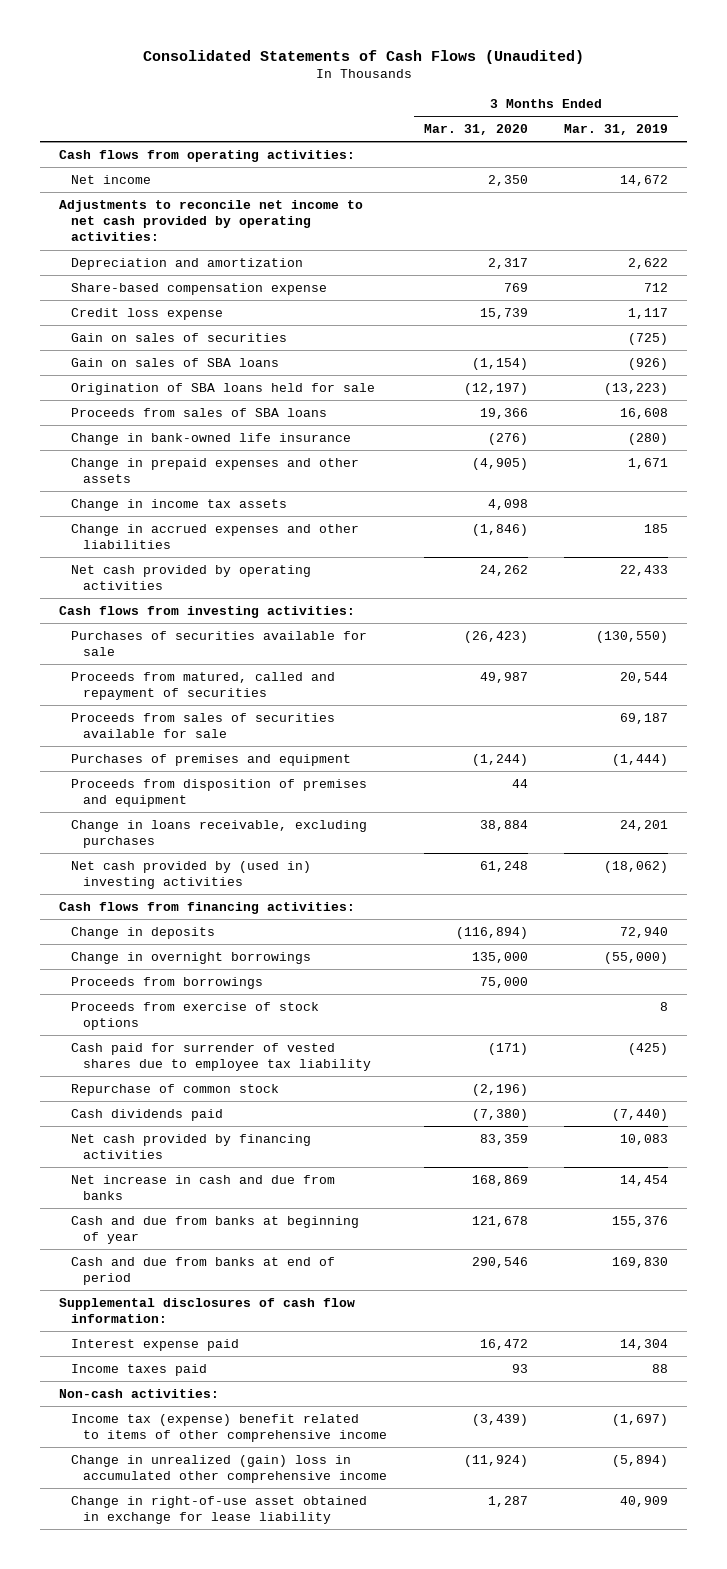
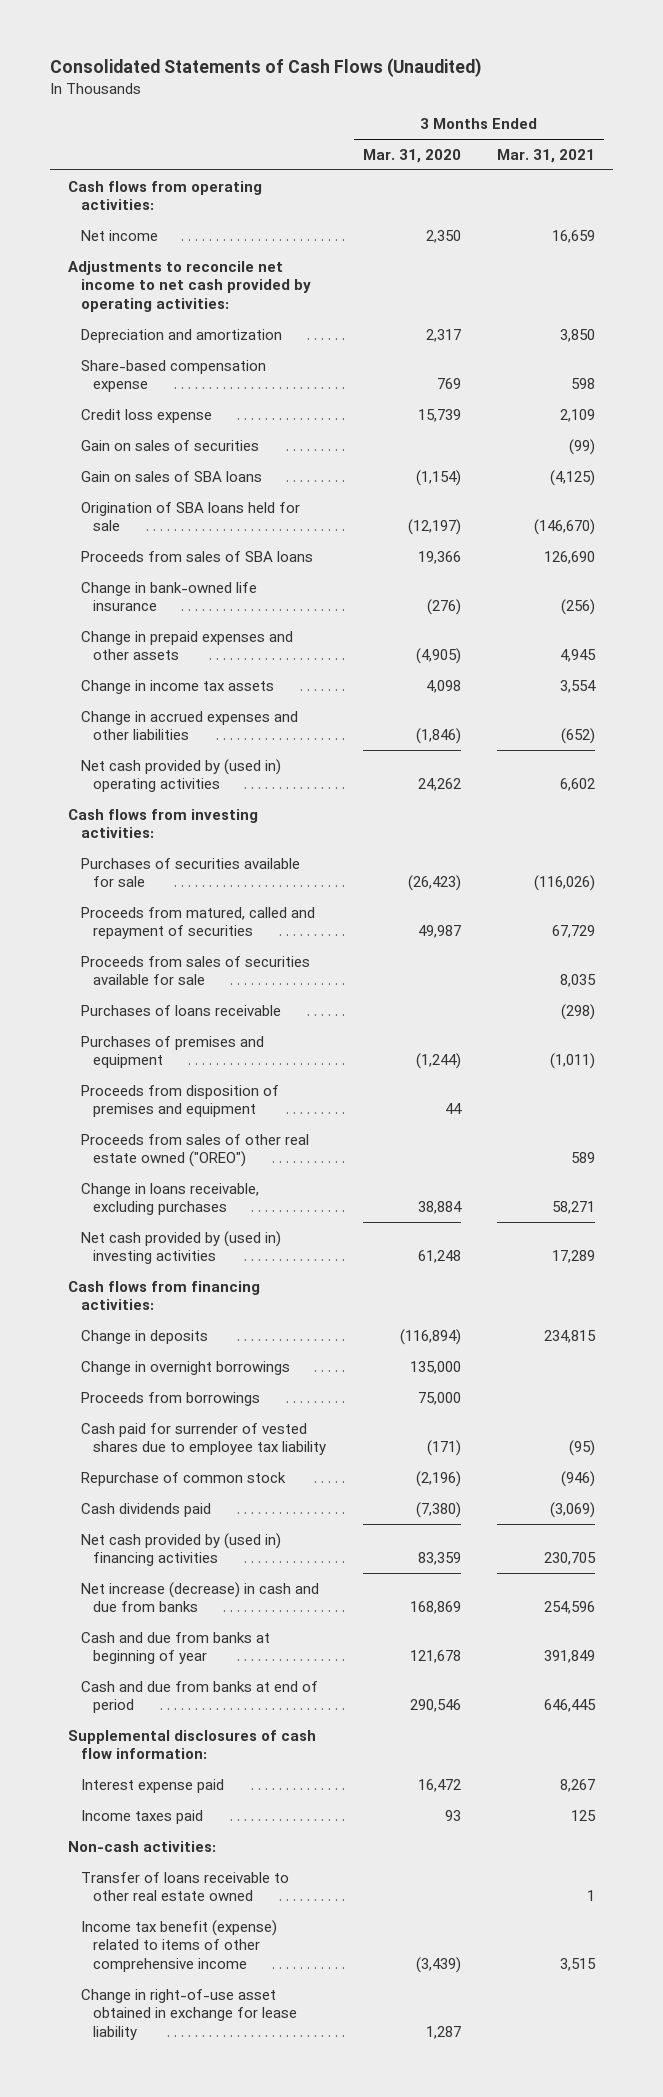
- | 3 Months Ended Mar. 31, 2020 | 3 Months Ended Mar. 31, 2019
+ | 3 Months Ended Mar. 31, 2020 | 3 Months Ended Mar. 31, 2021
- Net cash provided by operating activities | 24,262 | 22,433
+ Net cash provided by (used in) operating activities | 24,262 | 6,602
+ Purchases of loans receivable | | (298)
+ Proceeds from sales of other real estate owned ("OREO") | | 589
- Proceeds from exercise of stock options | | 8
- Net cash provided by financing activities | 83,359 | 10,083
- Net increase in cash and due from banks | 168,869 | 14,454
+ Net cash provided by (used in) financing activities | 83,359 | 230,705
+ Net increase (decrease) in cash and due from banks | 168,869 | 254,596
- Income tax (expense) benefit related to items of other comprehensive income | (3,439) | (1,697)
- Change in unrealized (gain) loss in accumulated other comprehensive income | (11,924) | (5,894)
+ Transfer of loans receivable to other real estate owned | | 1
+ Income tax benefit (expense) related to items of other comprehensive income | (3,439) | 3,515

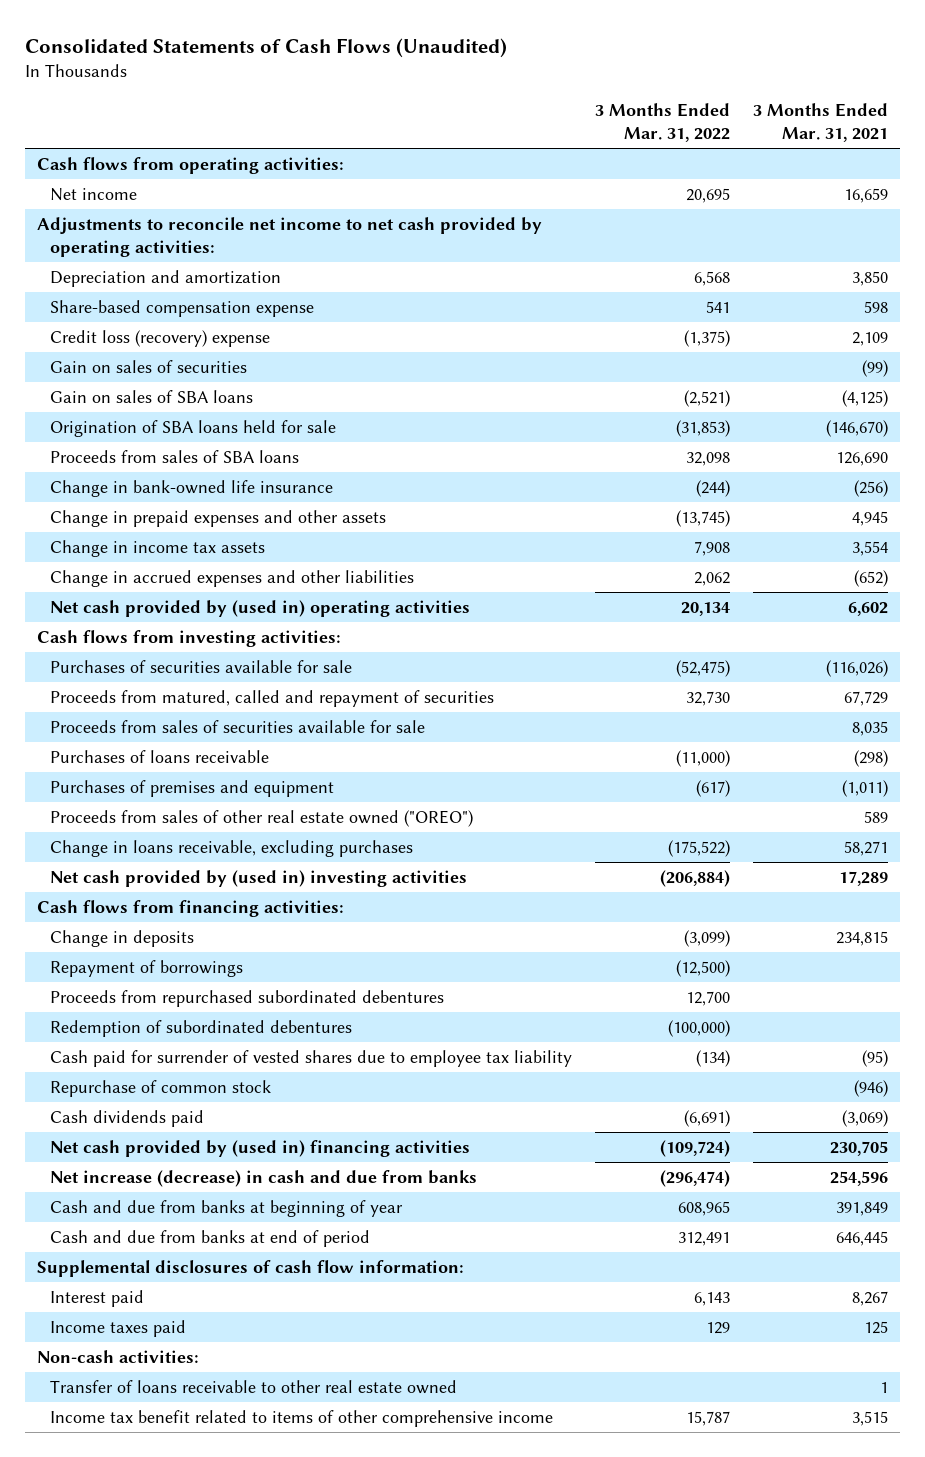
- | 3 Months Ended Mar. 31, 2020 | 3 Months Ended Mar. 31, 2021
+ | 3 Months Ended Mar. 31, 2022 | 3 Months Ended Mar. 31, 2021
- Credit loss expense | 15,739 | 2,109
+ Credit loss (recovery) expense | (1,375) | 2,109
- Proceeds from disposition of premises and equipment | 44 |
- Change in overnight borrowings | 135,000 |
- Proceeds from borrowings | 75,000 |
+ Repayment of borrowings | (12,500) |
+ Proceeds from repurchased subordinated debentures | 12,700 |
+ Redemption of subordinated debentures | (100,000) |
- Interest expense paid | 16,472 | 8,267
+ Interest paid | 6,143 | 8,267
- Income tax benefit (expense) related to items of other comprehensive income | (3,439) | 3,515
- Change in right-of-use asset obtained in exchange for lease liability | 1,287 |
+ Income tax benefit related to items of other comprehensive income | 15,787 | 3,515

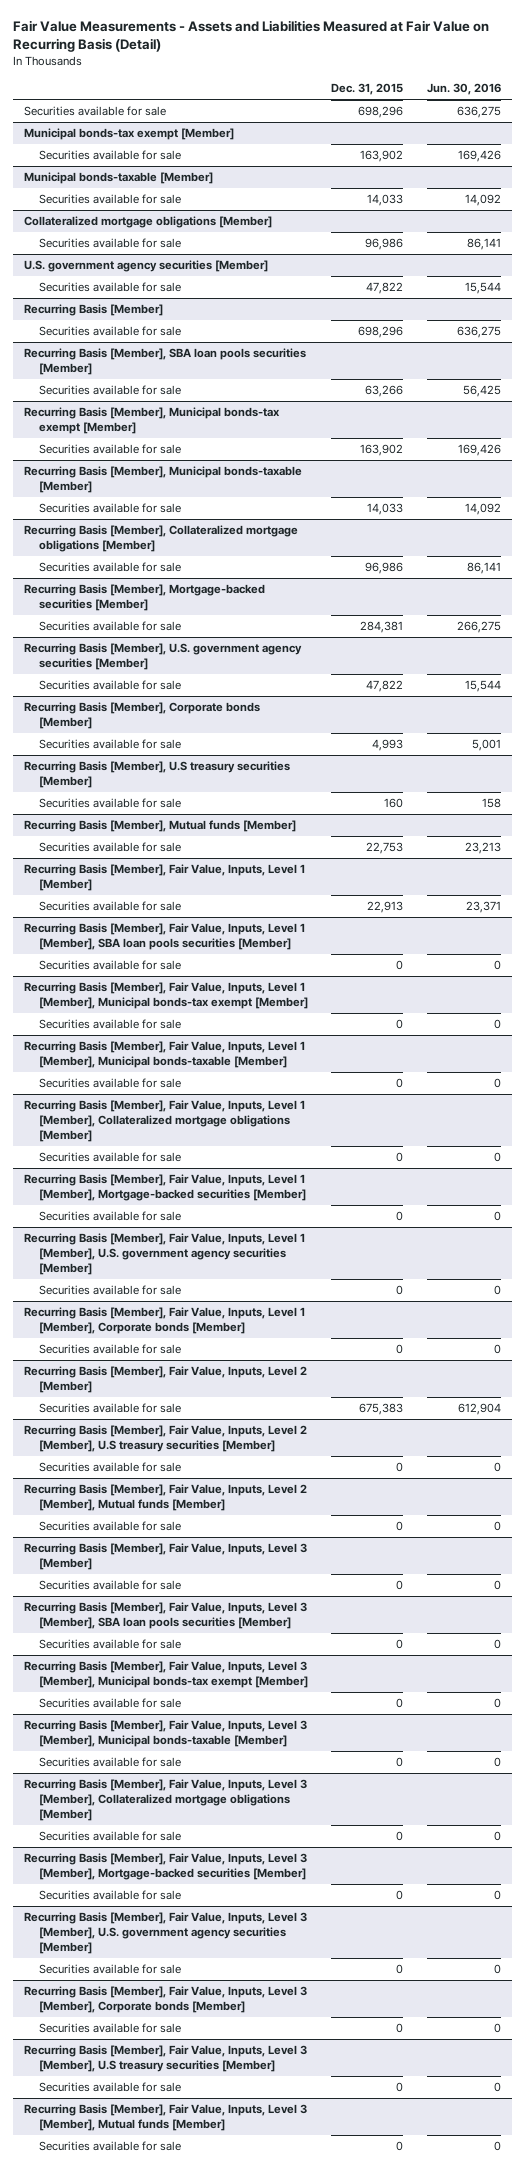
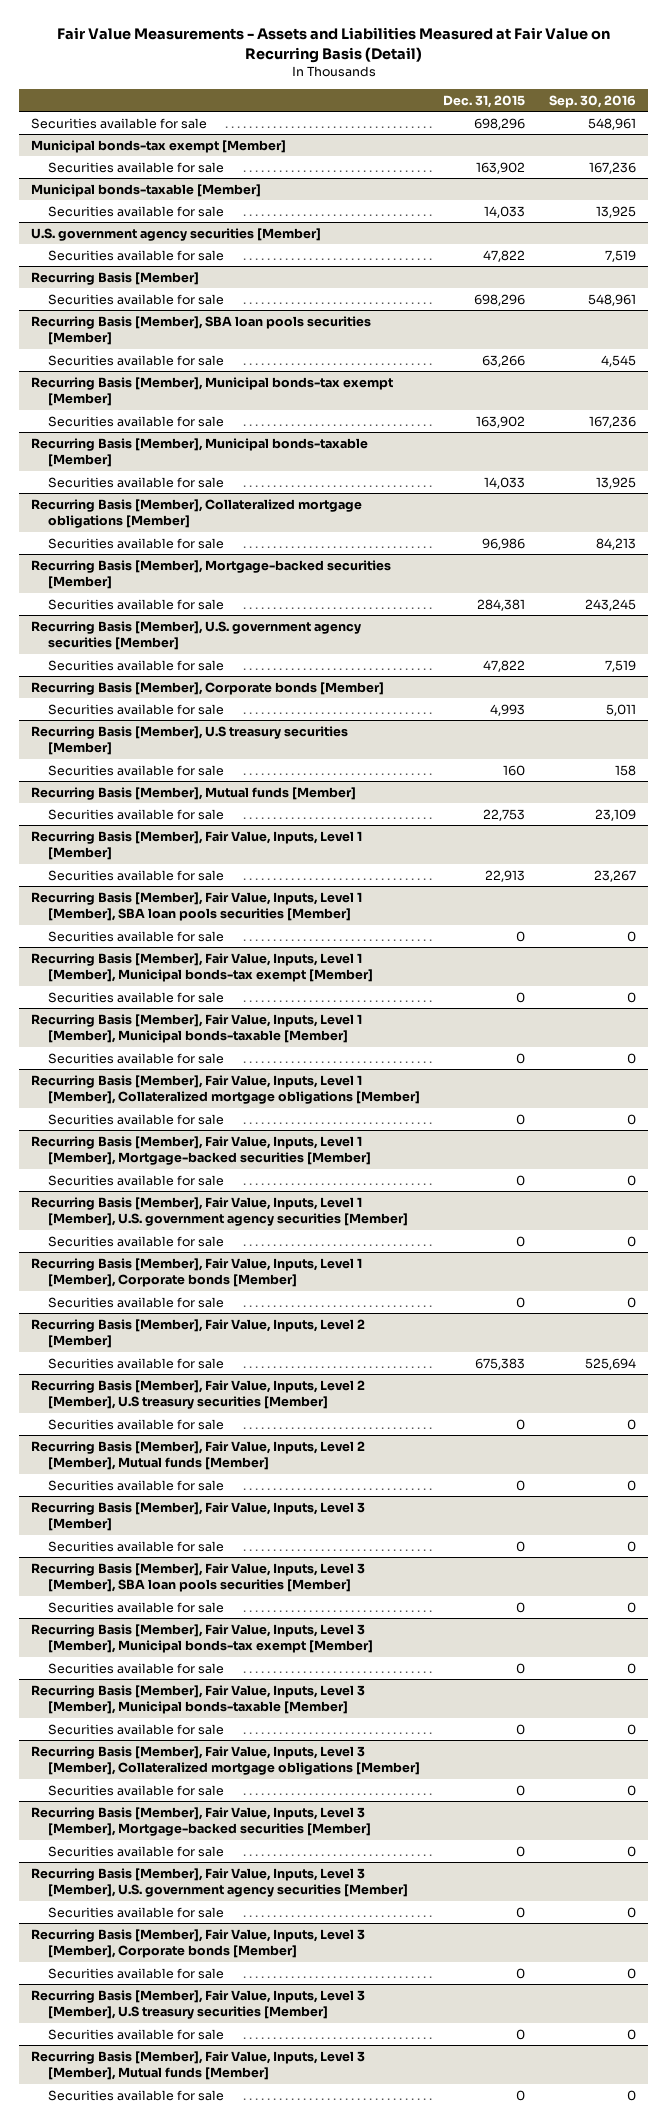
- | Dec. 31, 2015 | Jun. 30, 2016
+ | Dec. 31, 2015 | Sep. 30, 2016
- Collateralized mortgage obligations [Member]
- Securities available for sale | 96,986 | 86,141

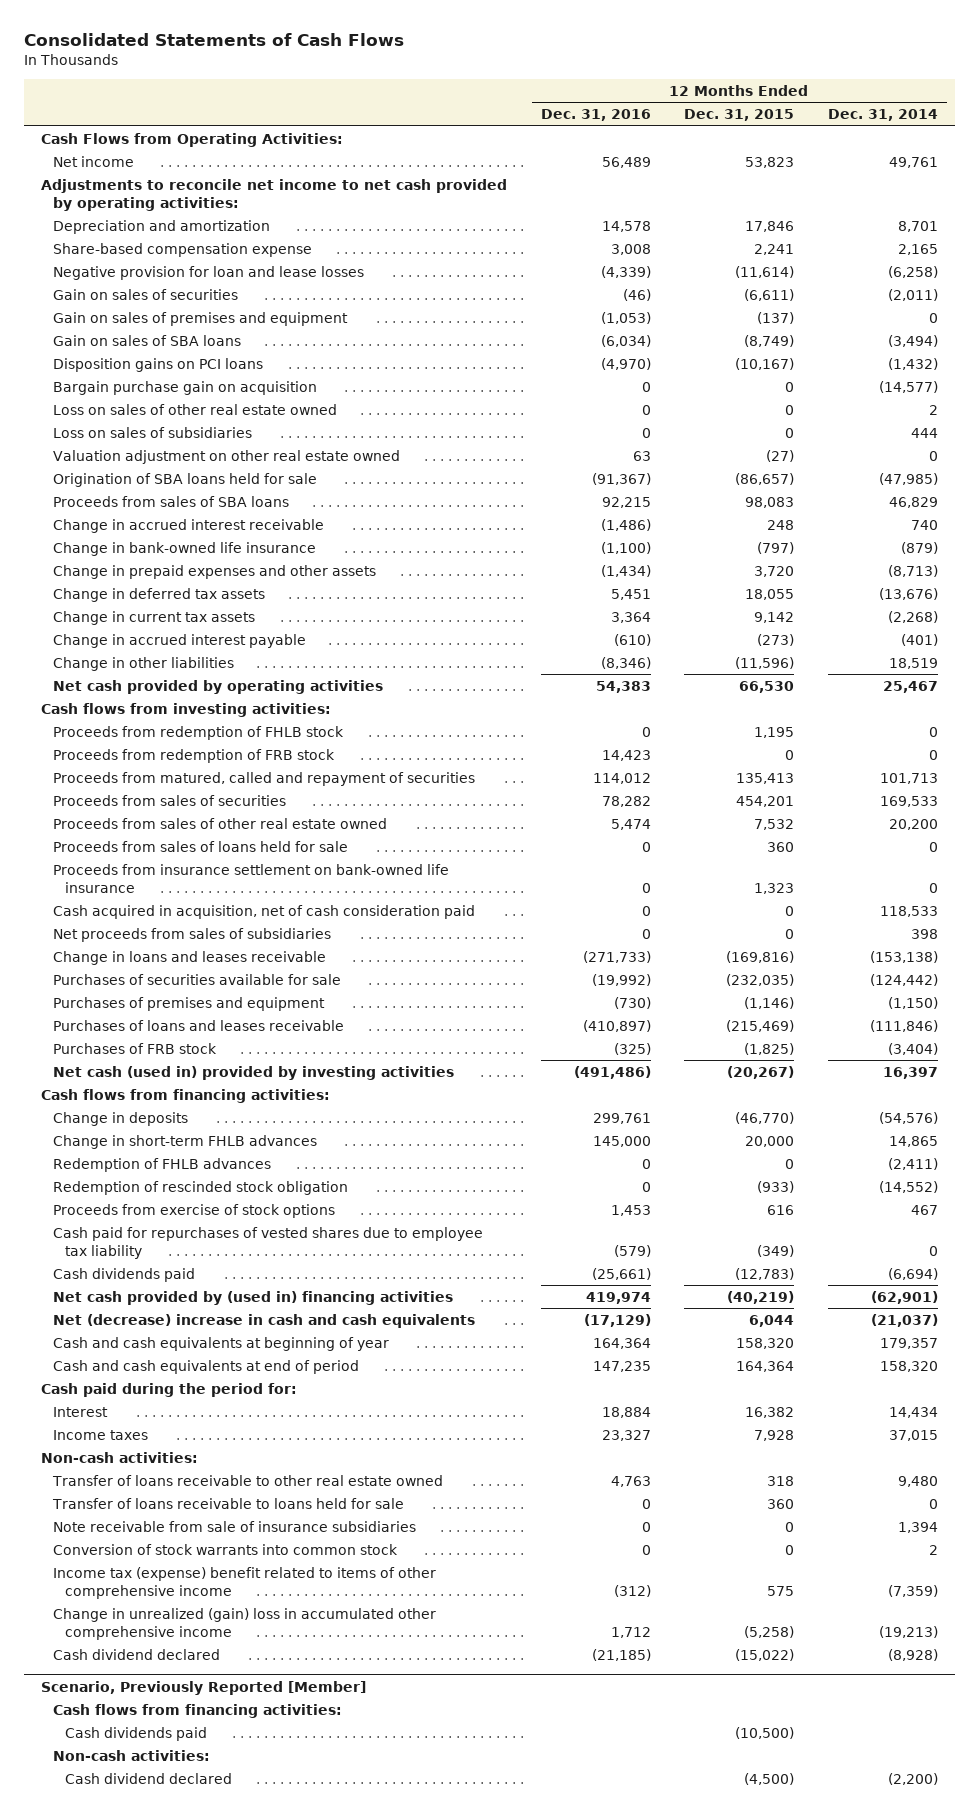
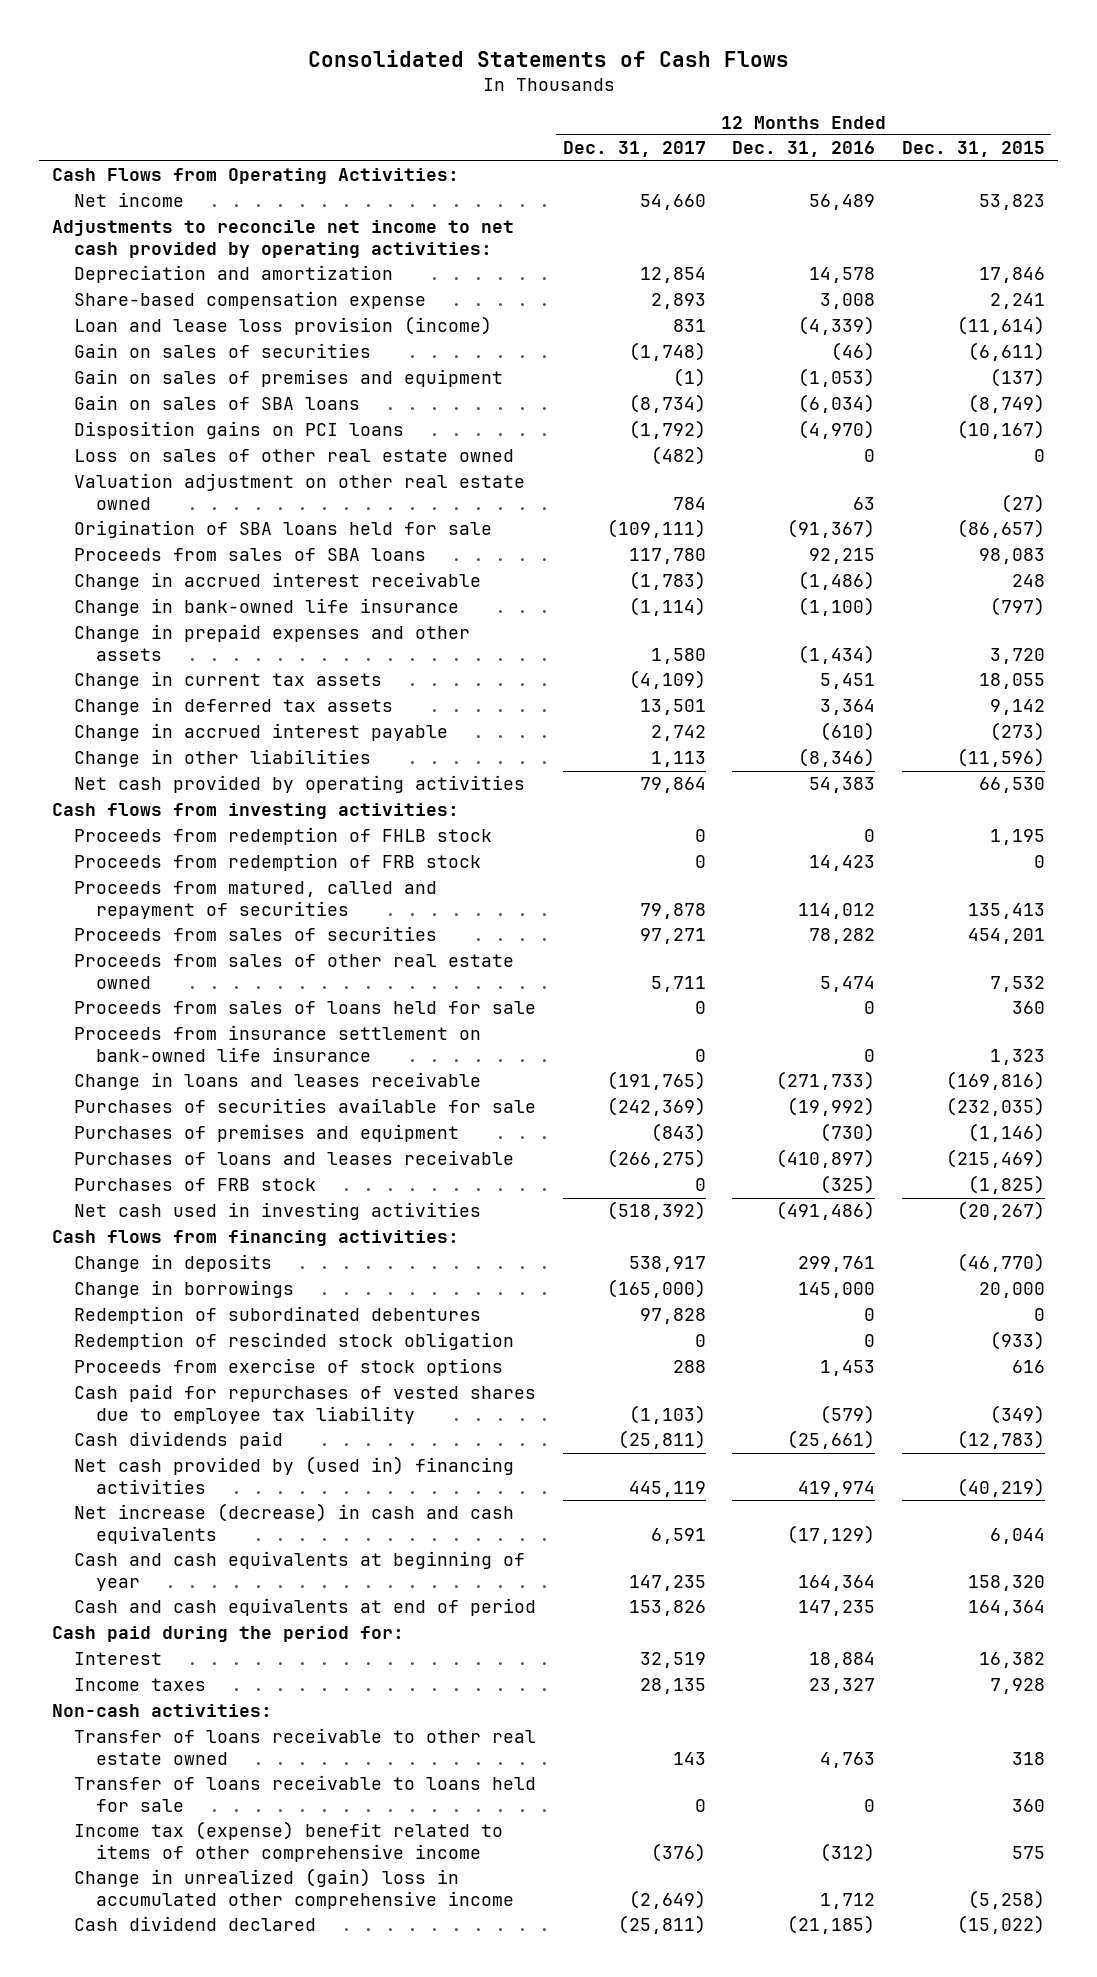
- | 12 Months Ended Dec. 31, 2016 | 12 Months Ended Dec. 31, 2015 | 12 Months Ended Dec. 31, 2014
+ | 12 Months Ended Dec. 31, 2017 | 12 Months Ended Dec. 31, 2016 | 12 Months Ended Dec. 31, 2015
- Negative provision for loan and lease losses | (4,339) | (11,614) | (6,258)
+ Loan and lease loss provision (income) | 831 | (4,339) | (11,614)
- Bargain purchase gain on acquisition | 0 | 0 | (14,577)
- Loss on sales of subsidiaries | 0 | 0 | 444
- Change in deferred tax assets | 5,451 | 18,055 | (13,676)
- Change in current tax assets | 3,364 | 9,142 | (2,268)
+ Change in current tax assets | (4,109) | 5,451 | 18,055
+ Change in deferred tax assets | 13,501 | 3,364 | 9,142
- Cash acquired in acquisition, net of cash consideration paid | 0 | 0 | 118,533
- Net proceeds from sales of subsidiaries | 0 | 0 | 398
- Net cash (used in) provided by investing activities | (491,486) | (20,267) | 16,397
+ Net cash used in investing activities | (518,392) | (491,486) | (20,267)
- Change in short-term FHLB advances | 145,000 | 20,000 | 14,865
- Redemption of FHLB advances | 0 | 0 | (2,411)
+ Change in borrowings | (165,000) | 145,000 | 20,000
+ Redemption of subordinated debentures | 97,828 | 0 | 0
- Net (decrease) increase in cash and cash equivalents | (17,129) | 6,044 | (21,037)
+ Net increase (decrease) in cash and cash equivalents | 6,591 | (17,129) | 6,044
- Note receivable from sale of insurance subsidiaries | 0 | 0 | 1,394
- Conversion of stock warrants into common stock | 0 | 0 | 2
- Scenario, Previously Reported [Member]
- Cash flows from financing activities:
- Cash dividends paid | | (10,500) |
- Non-cash activities:
- Cash dividend declared | | (4,500) | (2,200)

